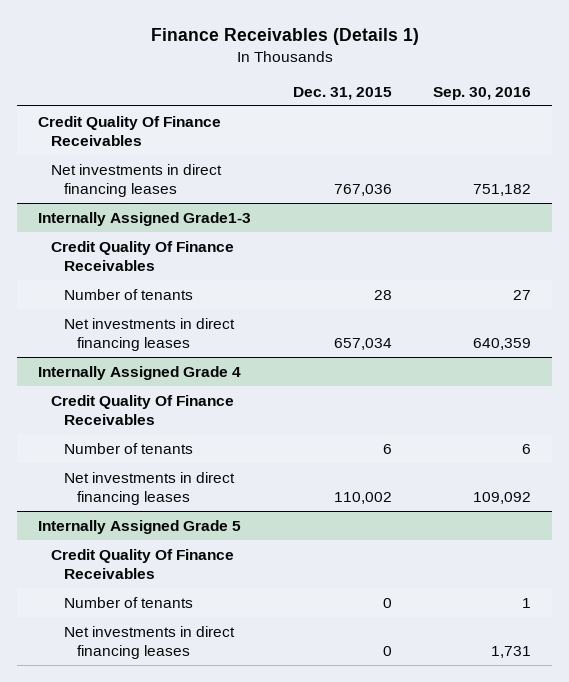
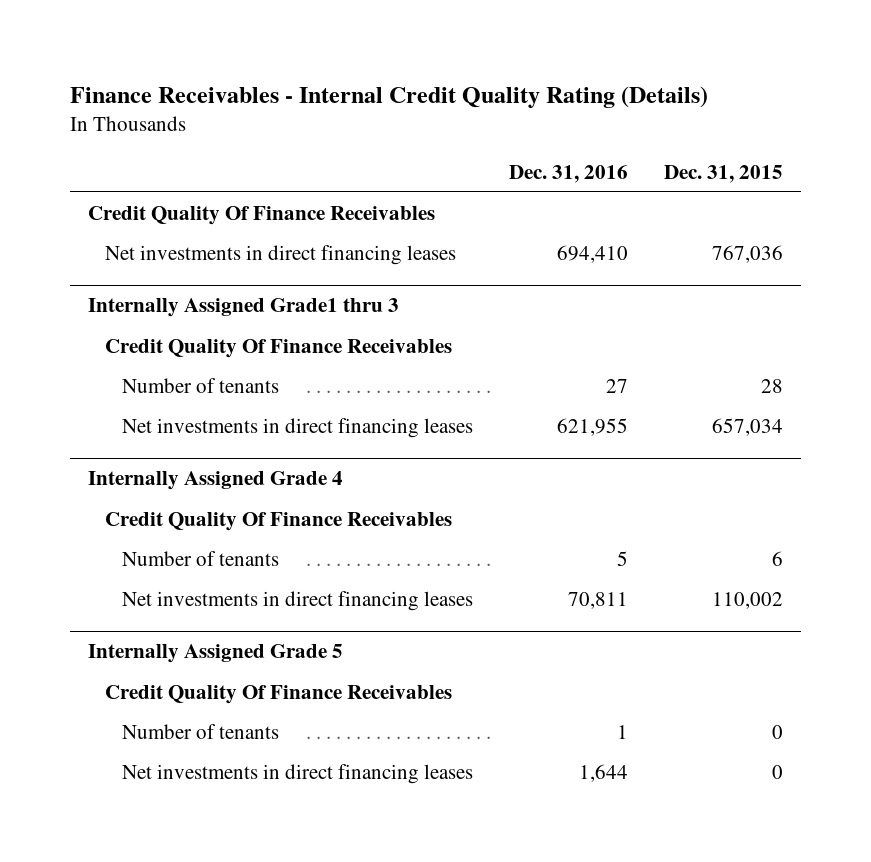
- Finance Receivables (Details 1)
+ Finance Receivables - Internal Credit Quality Rating (Details)
- | Dec. 31, 2015 | Sep. 30, 2016
+ | Dec. 31, 2016 | Dec. 31, 2015
- Internally Assigned Grade1-3
+ Internally Assigned Grade1 thru 3

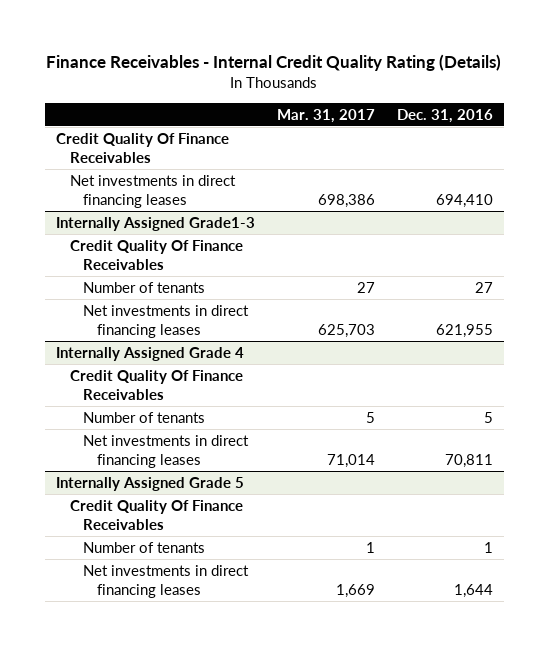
- | Dec. 31, 2016 | Dec. 31, 2015
+ | Mar. 31, 2017 | Dec. 31, 2016
- Internally Assigned Grade1 thru 3
+ Internally Assigned Grade1-3

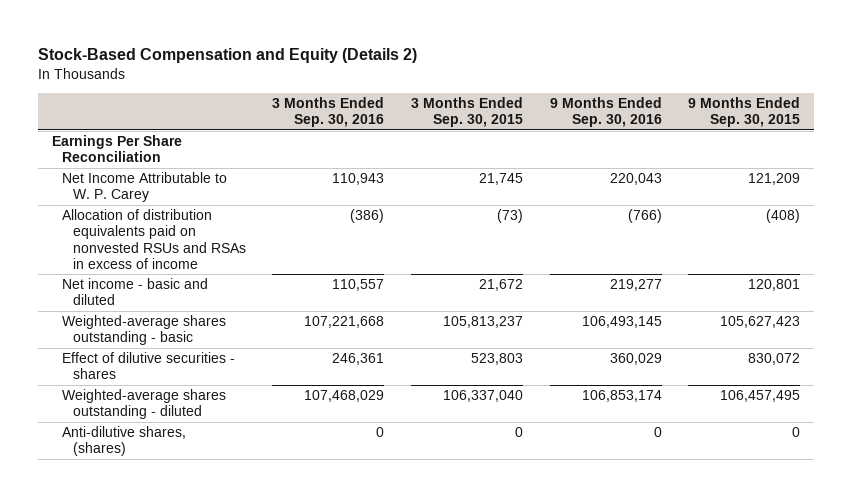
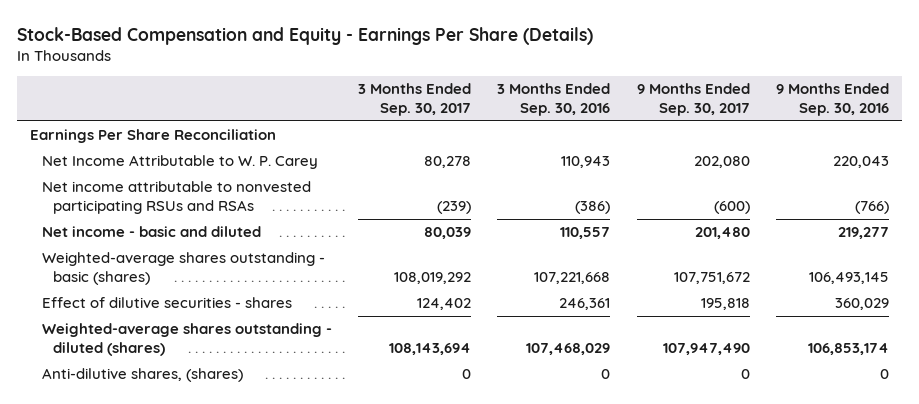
- Stock-Based Compensation and Equity (Details 2)
+ Stock-Based Compensation and Equity - Earnings Per Share (Details)
- | 3 Months Ended Sep. 30, 2016 | 3 Months Ended Sep. 30, 2015 | 9 Months Ended Sep. 30, 2016 | 9 Months Ended Sep. 30, 2015
+ | 3 Months Ended Sep. 30, 2017 | 3 Months Ended Sep. 30, 2016 | 9 Months Ended Sep. 30, 2017 | 9 Months Ended Sep. 30, 2016
- Allocation of distribution equivalents paid on nonvested RSUs and RSAs in excess of income | (386) | (73) | (766) | (408)
+ Net income attributable to nonvested participating RSUs and RSAs | (239) | (386) | (600) | (766)
- Weighted-average shares outstanding - basic | 107,221,668 | 105,813,237 | 106,493,145 | 105,627,423
+ Weighted-average shares outstanding - basic (shares) | 108,019,292 | 107,221,668 | 107,751,672 | 106,493,145
- Weighted-average shares outstanding - diluted | 107,468,029 | 106,337,040 | 106,853,174 | 106,457,495
+ Weighted-average shares outstanding - diluted (shares) | 108,143,694 | 107,468,029 | 107,947,490 | 106,853,174

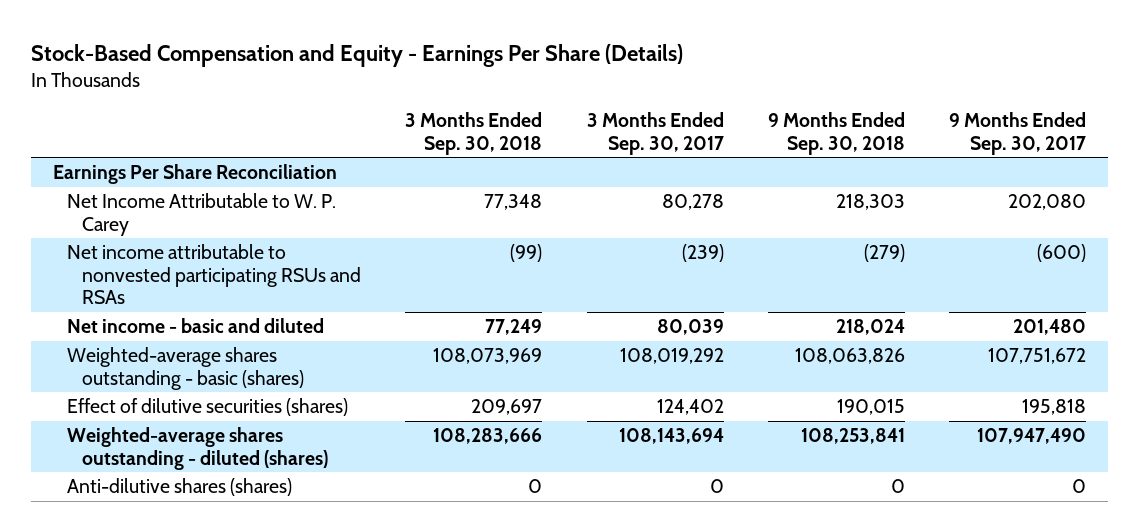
- | 3 Months Ended Sep. 30, 2017 | 3 Months Ended Sep. 30, 2016 | 9 Months Ended Sep. 30, 2017 | 9 Months Ended Sep. 30, 2016
+ | 3 Months Ended Sep. 30, 2018 | 3 Months Ended Sep. 30, 2017 | 9 Months Ended Sep. 30, 2018 | 9 Months Ended Sep. 30, 2017
- Effect of dilutive securities - shares | 124,402 | 246,361 | 195,818 | 360,029
+ Effect of dilutive securities (shares) | 209,697 | 124,402 | 190,015 | 195,818
- Anti-dilutive shares, (shares) | 0 | 0 | 0 | 0
+ Anti-dilutive shares (shares) | 0 | 0 | 0 | 0

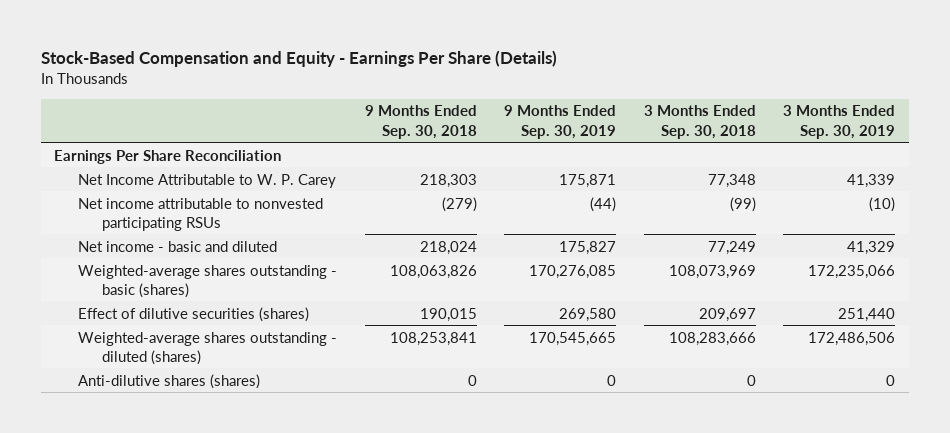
- | 3 Months Ended Sep. 30, 2018 | 3 Months Ended Sep. 30, 2017 | 9 Months Ended Sep. 30, 2018 | 9 Months Ended Sep. 30, 2017
+ | 9 Months Ended Sep. 30, 2018 | 9 Months Ended Sep. 30, 2019 | 3 Months Ended Sep. 30, 2018 | 3 Months Ended Sep. 30, 2019
- Net income attributable to nonvested participating RSUs and RSAs | (99) | (239) | (279) | (600)
+ Net income attributable to nonvested participating RSUs | (279) | (44) | (99) | (10)

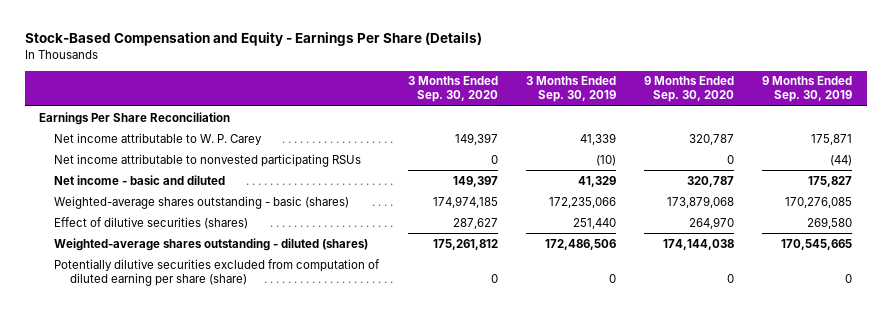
- | 9 Months Ended Sep. 30, 2018 | 9 Months Ended Sep. 30, 2019 | 3 Months Ended Sep. 30, 2018 | 3 Months Ended Sep. 30, 2019
+ | 3 Months Ended Sep. 30, 2020 | 3 Months Ended Sep. 30, 2019 | 9 Months Ended Sep. 30, 2020 | 9 Months Ended Sep. 30, 2019
- Net Income Attributable to W. P. Carey | 218,303 | 175,871 | 77,348 | 41,339
+ Net income attributable to W. P. Carey | 149,397 | 41,339 | 320,787 | 175,871
- Anti-dilutive shares (shares) | 0 | 0 | 0 | 0
+ Potentially dilutive securities excluded from computation of diluted earning per share (share) | 0 | 0 | 0 | 0

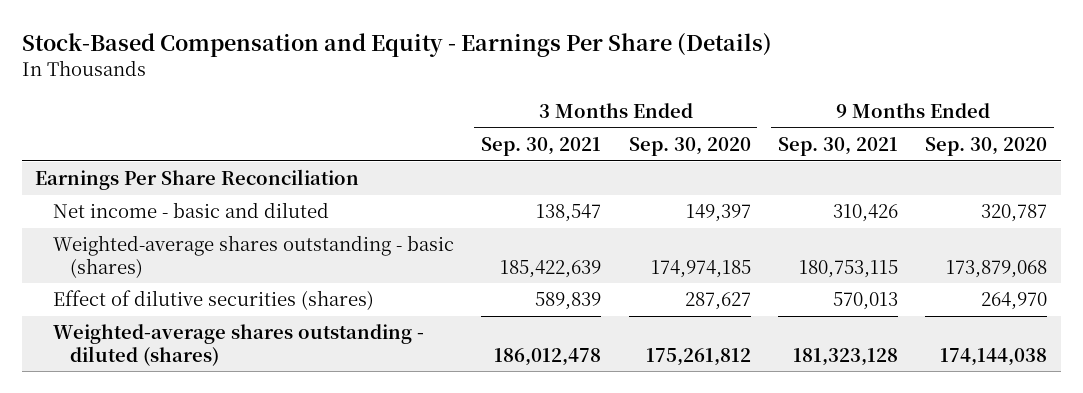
- | 3 Months Ended Sep. 30, 2020 | 3 Months Ended Sep. 30, 2019 | 9 Months Ended Sep. 30, 2020 | 9 Months Ended Sep. 30, 2019
+ | 3 Months Ended Sep. 30, 2021 | 3 Months Ended Sep. 30, 2020 | 9 Months Ended Sep. 30, 2021 | 9 Months Ended Sep. 30, 2020
- Net income attributable to W. P. Carey | 149,397 | 41,339 | 320,787 | 175,871
- Net income attributable to nonvested participating RSUs | 0 | (10) | 0 | (44)
- Potentially dilutive securities excluded from computation of diluted earning per share (share) | 0 | 0 | 0 | 0

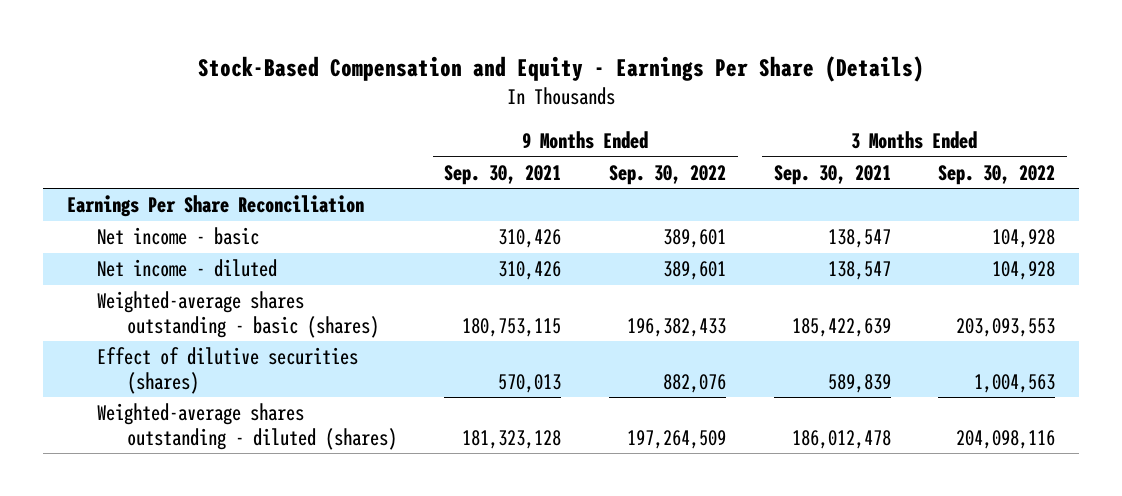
- | 3 Months Ended Sep. 30, 2021 | 3 Months Ended Sep. 30, 2020 | 9 Months Ended Sep. 30, 2021 | 9 Months Ended Sep. 30, 2020
+ | 9 Months Ended Sep. 30, 2021 | 9 Months Ended Sep. 30, 2022 | 3 Months Ended Sep. 30, 2021 | 3 Months Ended Sep. 30, 2022
- Net income - basic and diluted | 138,547 | 149,397 | 310,426 | 320,787
+ Net income - basic | 310,426 | 389,601 | 138,547 | 104,928
+ Net income - diluted | 310,426 | 389,601 | 138,547 | 104,928

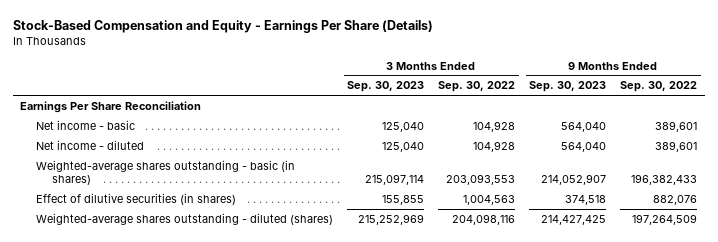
- | 9 Months Ended Sep. 30, 2021 | 9 Months Ended Sep. 30, 2022 | 3 Months Ended Sep. 30, 2021 | 3 Months Ended Sep. 30, 2022
+ | 3 Months Ended Sep. 30, 2023 | 3 Months Ended Sep. 30, 2022 | 9 Months Ended Sep. 30, 2023 | 9 Months Ended Sep. 30, 2022
- Weighted-average shares outstanding - basic (shares) | 180,753,115 | 196,382,433 | 185,422,639 | 203,093,553
- Effect of dilutive securities (shares) | 570,013 | 882,076 | 589,839 | 1,004,563
+ Weighted-average shares outstanding - basic (in shares) | 215,097,114 | 203,093,553 | 214,052,907 | 196,382,433
+ Effect of dilutive securities (in shares) | 155,855 | 1,004,563 | 374,518 | 882,076

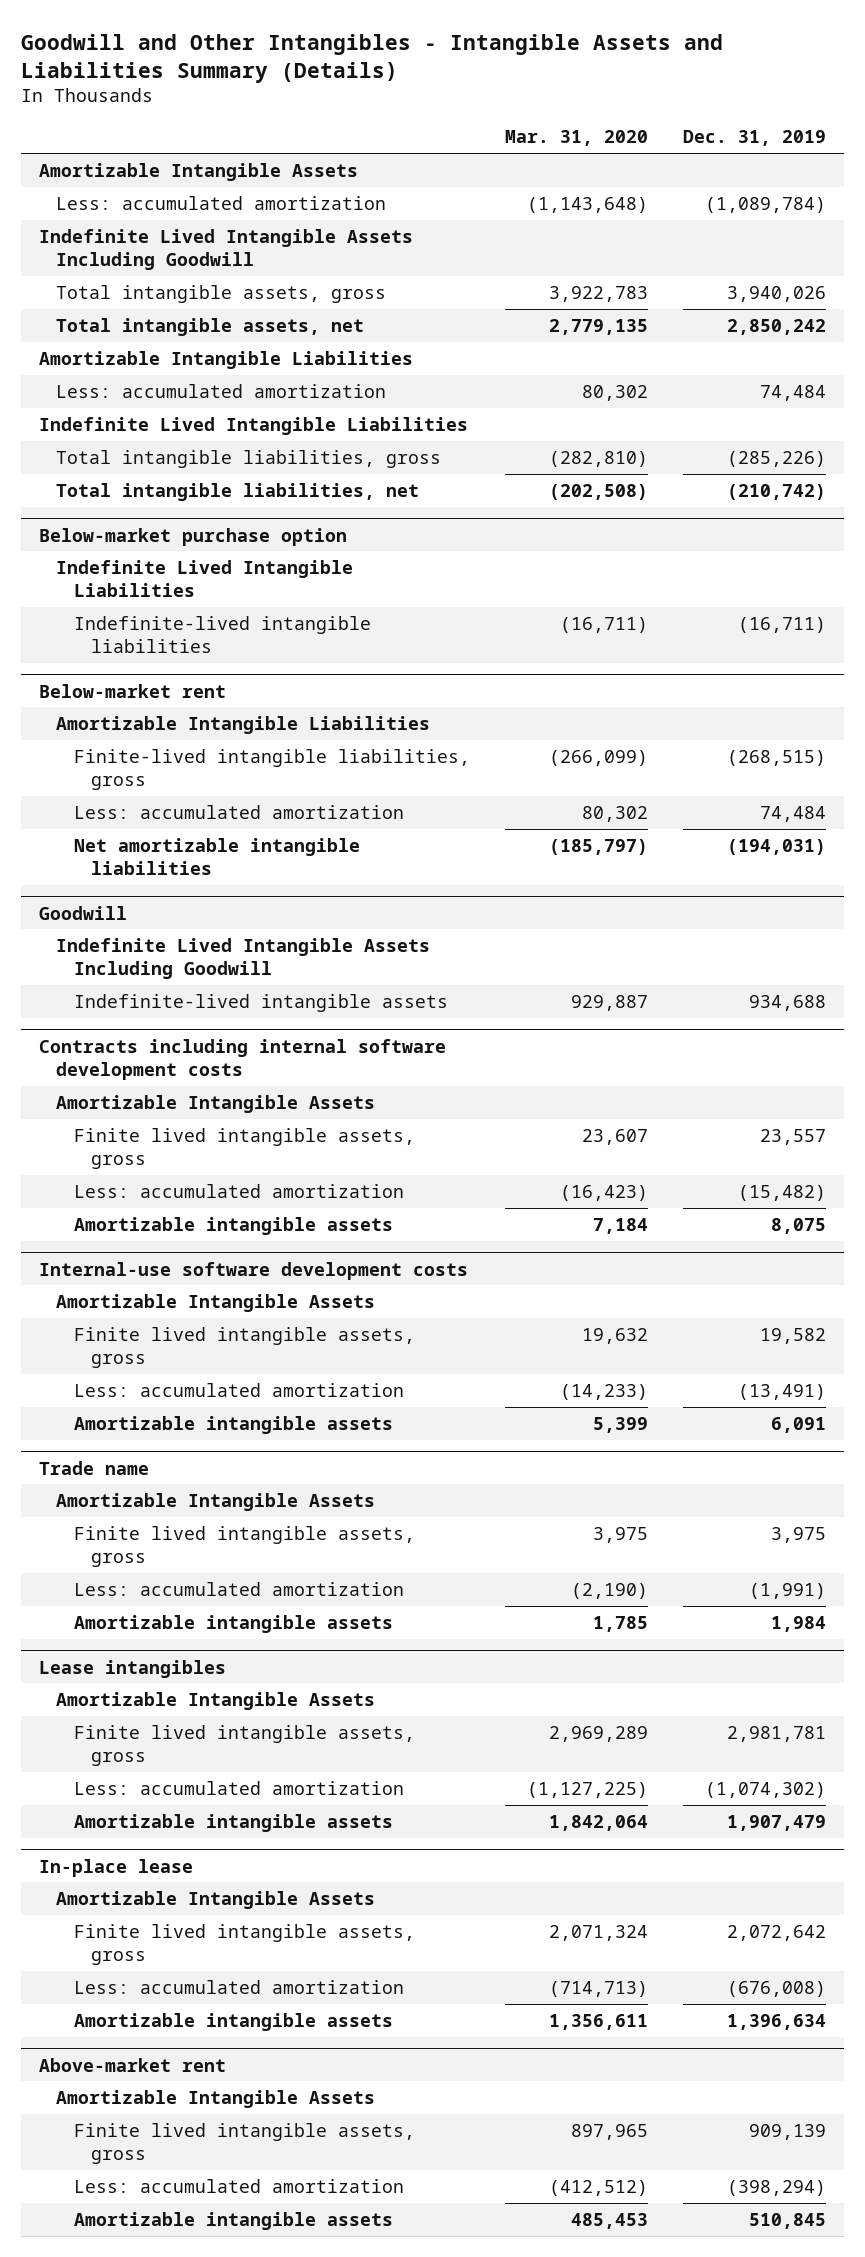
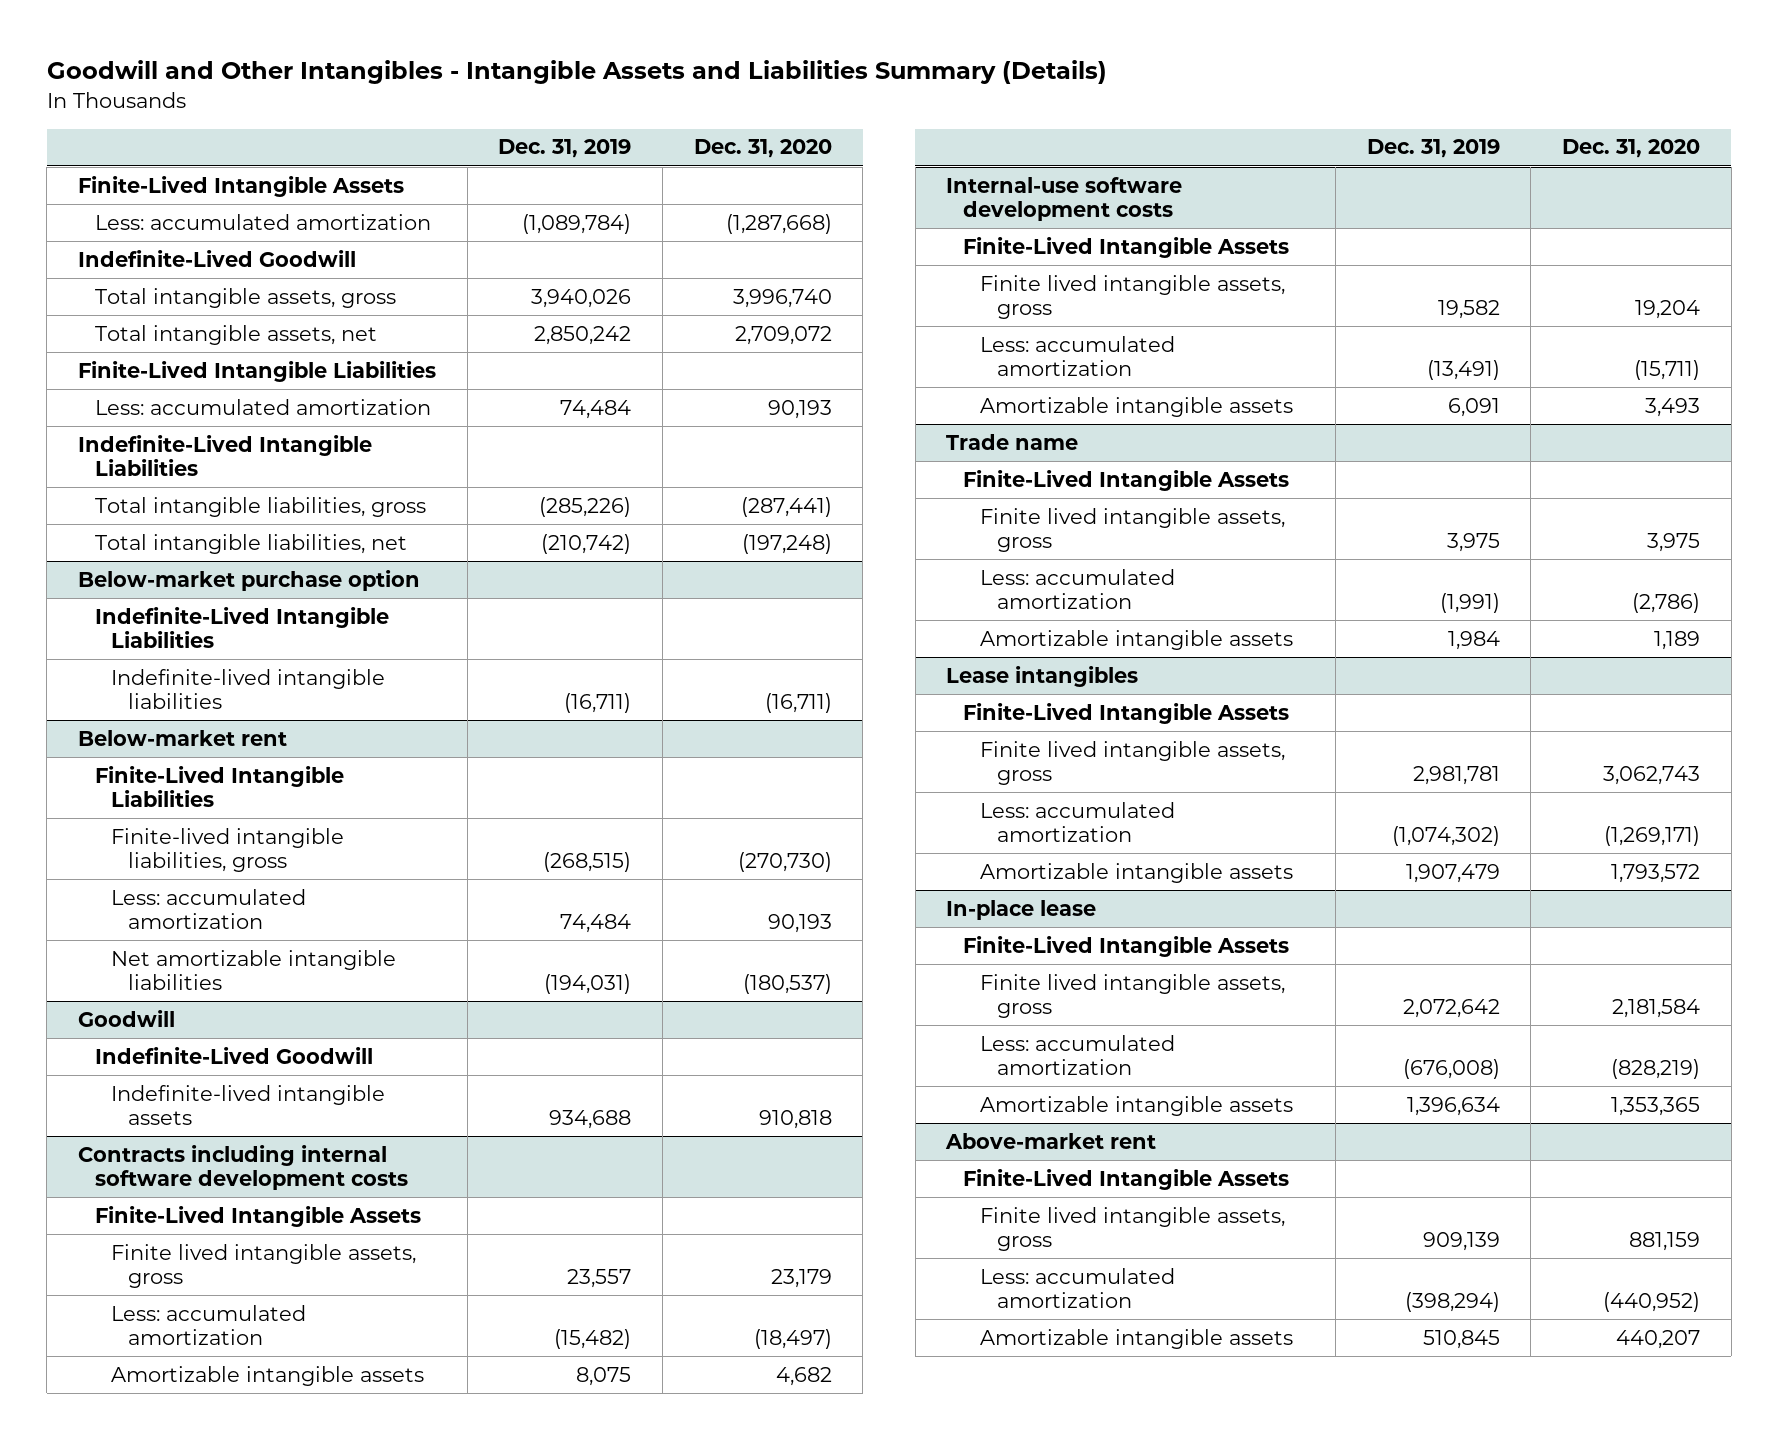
- | Mar. 31, 2020 | Dec. 31, 2019
+ | Dec. 31, 2019 | Dec. 31, 2020
- Amortizable Intangible Assets
+ Finite-Lived Intangible Assets
- Indefinite Lived Intangible Assets Including Goodwill
+ Indefinite-Lived Goodwill
- Amortizable Intangible Liabilities
+ Finite-Lived Intangible Liabilities
- Indefinite Lived Intangible Liabilities
+ Indefinite-Lived Intangible Liabilities
@ Below-market purchase option
- Indefinite Lived Intangible Liabilities
+ Indefinite-Lived Intangible Liabilities
@ Below-market rent
- Amortizable Intangible Liabilities
+ Finite-Lived Intangible Liabilities
@ Goodwill
- Indefinite Lived Intangible Assets Including Goodwill
+ Indefinite-Lived Goodwill
@ Contracts including internal software development costs
- Amortizable Intangible Assets
+ Finite-Lived Intangible Assets
@ Internal-use software development costs
- Amortizable Intangible Assets
+ Finite-Lived Intangible Assets
@ Trade name
- Amortizable Intangible Assets
+ Finite-Lived Intangible Assets
@ Lease intangibles
- Amortizable Intangible Assets
+ Finite-Lived Intangible Assets
@ In-place lease
- Amortizable Intangible Assets
+ Finite-Lived Intangible Assets
@ Above-market rent
- Amortizable Intangible Assets
+ Finite-Lived Intangible Assets

